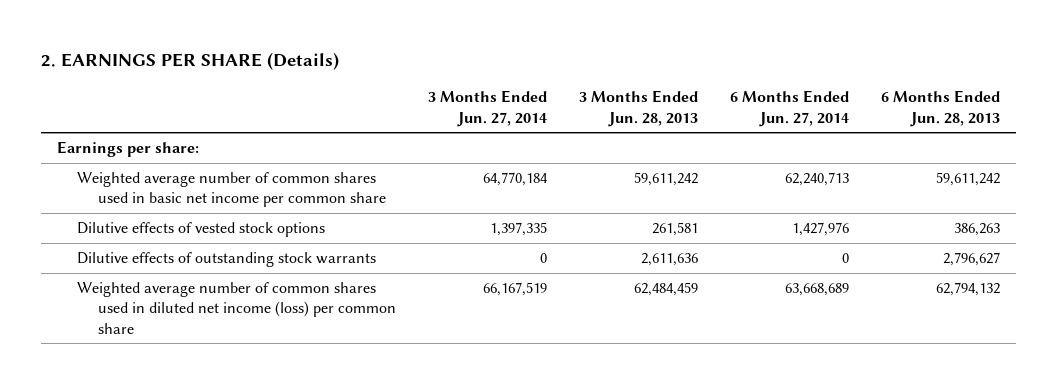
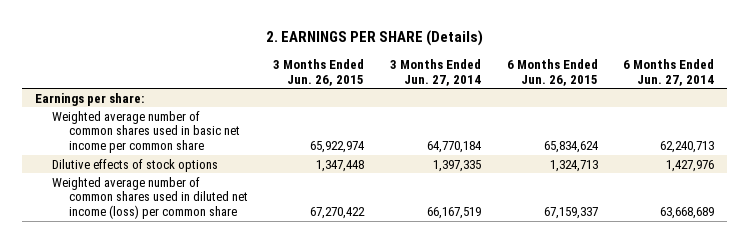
- | 3 Months Ended Jun. 27, 2014 | 3 Months Ended Jun. 28, 2013 | 6 Months Ended Jun. 27, 2014 | 6 Months Ended Jun. 28, 2013
+ | 3 Months Ended Jun. 26, 2015 | 3 Months Ended Jun. 27, 2014 | 6 Months Ended Jun. 26, 2015 | 6 Months Ended Jun. 27, 2014
- Dilutive effects of vested stock options | 1,397,335 | 261,581 | 1,427,976 | 386,263
- Dilutive effects of outstanding stock warrants | 0 | 2,611,636 | 0 | 2,796,627
+ Dilutive effects of stock options | 1,347,448 | 1,397,335 | 1,324,713 | 1,427,976

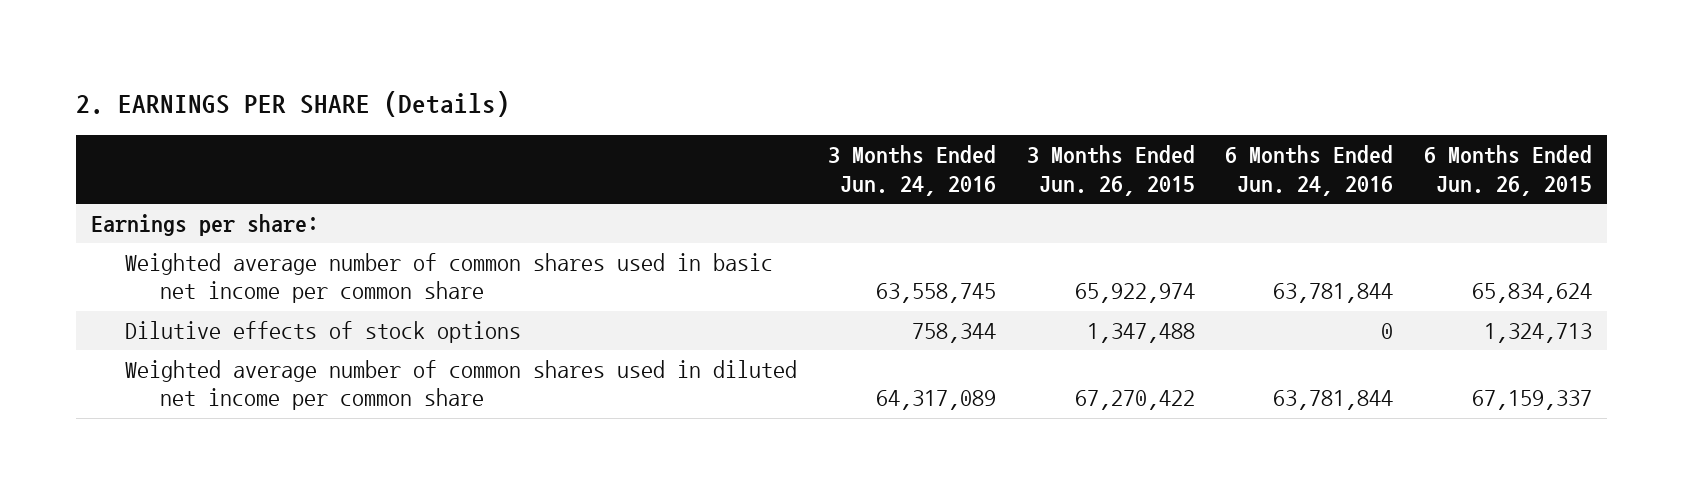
- | 3 Months Ended Jun. 26, 2015 | 3 Months Ended Jun. 27, 2014 | 6 Months Ended Jun. 26, 2015 | 6 Months Ended Jun. 27, 2014
+ | 3 Months Ended Jun. 24, 2016 | 3 Months Ended Jun. 26, 2015 | 6 Months Ended Jun. 24, 2016 | 6 Months Ended Jun. 26, 2015
- Dilutive effects of stock options | 1,347,448 | 1,397,335 | 1,324,713 | 1,427,976
- Weighted average number of common shares used in diluted net income (loss) per common share | 67,270,422 | 66,167,519 | 67,159,337 | 63,668,689
+ Dilutive effects of stock options | 758,344 | 1,347,488 | 0 | 1,324,713
+ Weighted average number of common shares used in diluted net income per common share | 64,317,089 | 67,270,422 | 63,781,844 | 67,159,337

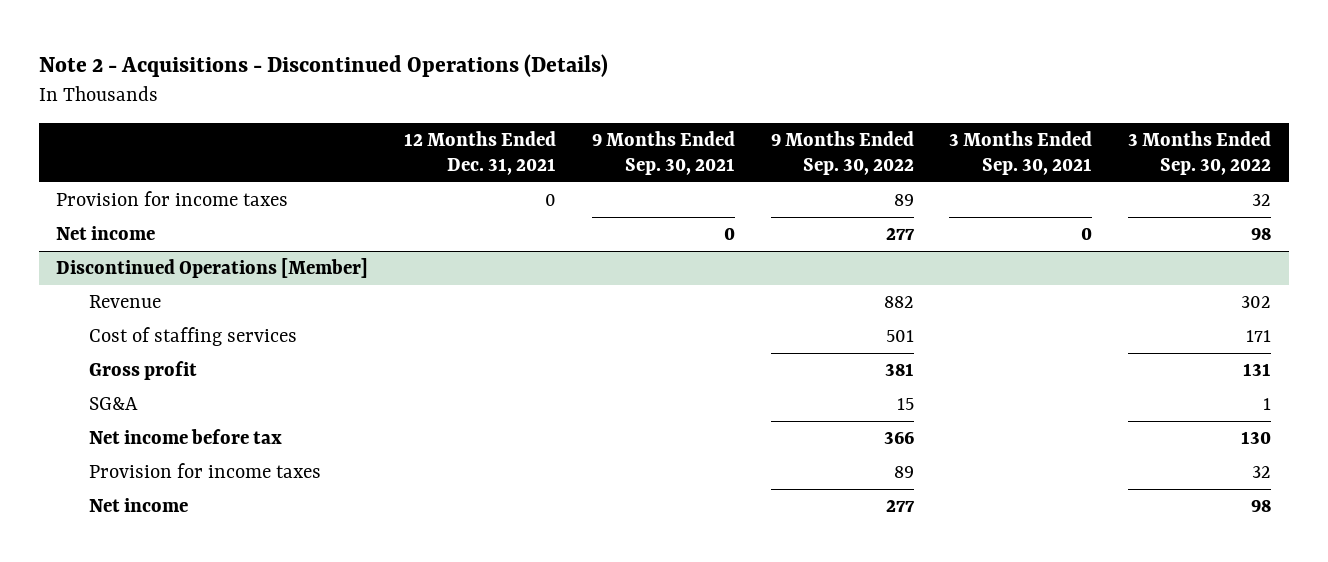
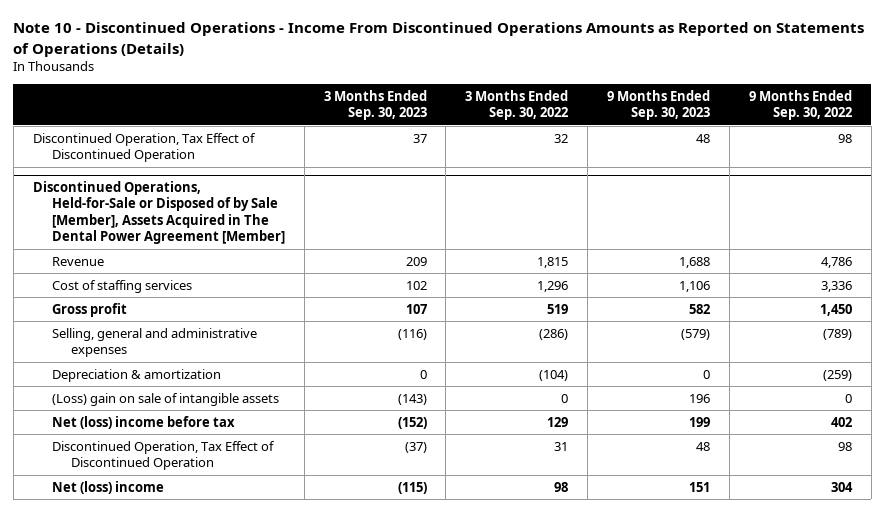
- Note 2 - Acquisitions - Discontinued Operations (Details)
+ Note 10 - Discontinued Operations - Income From Discontinued Operations Amounts as Reported on Statements of Operations (Details)
- | 12 Months Ended Dec. 31, 2021 | 9 Months Ended Sep. 30, 2021 | 9 Months Ended Sep. 30, 2022 | 3 Months Ended Sep. 30, 2021 | 3 Months Ended Sep. 30, 2022
+ | 3 Months Ended Sep. 30, 2023 | 3 Months Ended Sep. 30, 2022 | 9 Months Ended Sep. 30, 2023 | 9 Months Ended Sep. 30, 2022
- Provision for income taxes | 0 | | 89 | | 32
- Net income | | 0 | 277 | 0 | 98
- Discontinued Operations [Member]
- Revenue | | | 882 | | 302
- Cost of staffing services | | | 501 | | 171
- Gross profit | | | 381 | | 131
- SG&A | | | 15 | | 1
- Net income before tax | | | 366 | | 130
- Provision for income taxes | | | 89 | | 32
- Net income | | | 277 | | 98
+ Discontinued Operation, Tax Effect of Discontinued Operation | 37 | 32 | 48 | 98
+ Discontinued Operations, Held-for-Sale or Disposed of by Sale [Member], Assets Acquired in The Dental Power Agreement [Member]
+ Revenue | 209 | 1,815 | 1,688 | 4,786
+ Cost of staffing services | 102 | 1,296 | 1,106 | 3,336
+ Gross profit | 107 | 519 | 582 | 1,450
+ Selling, general and administrative expenses | (116) | (286) | (579) | (789)
+ Depreciation & amortization | 0 | (104) | 0 | (259)
+ (Loss) gain on sale of intangible assets | (143) | 0 | 196 | 0
+ Net (loss) income before tax | (152) | 129 | 199 | 402
+ Discontinued Operation, Tax Effect of Discontinued Operation | (37) | 31 | 48 | 98
+ Net (loss) income | (115) | 98 | 151 | 304

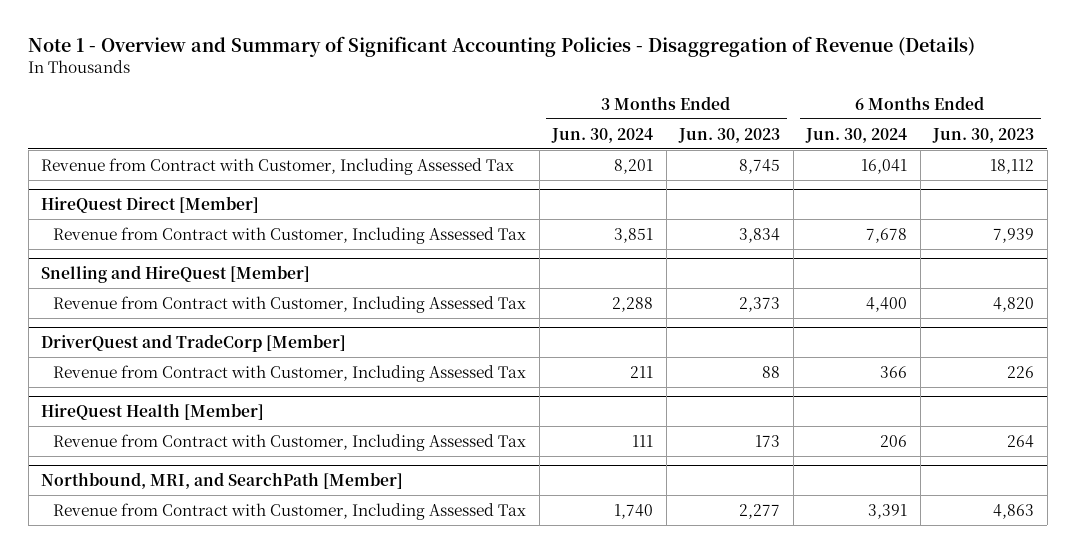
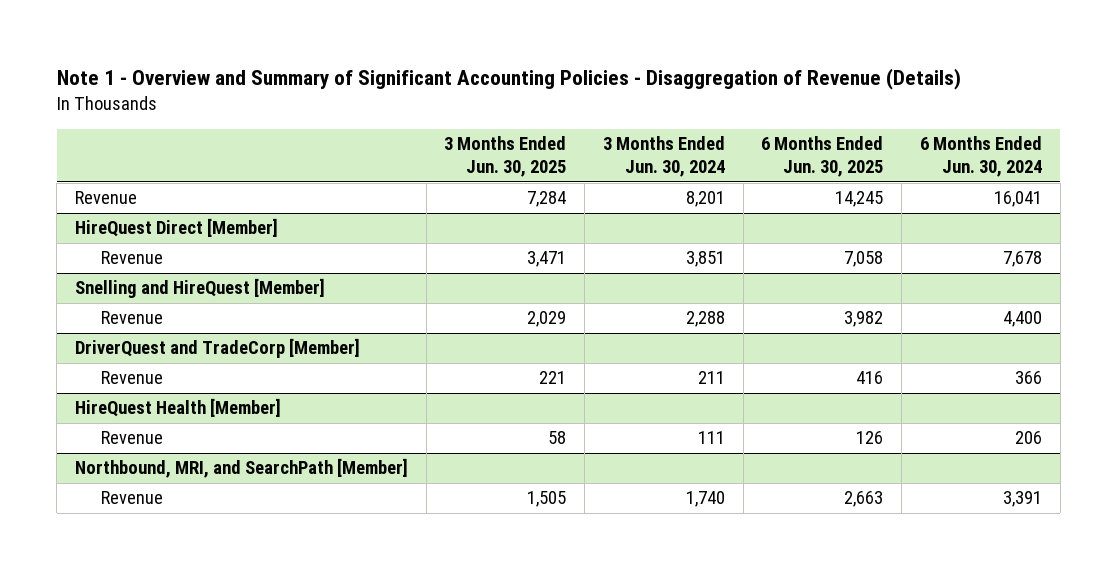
- | 3 Months Ended Jun. 30, 2024 | 3 Months Ended Jun. 30, 2023 | 6 Months Ended Jun. 30, 2024 | 6 Months Ended Jun. 30, 2023
+ | 3 Months Ended Jun. 30, 2025 | 3 Months Ended Jun. 30, 2024 | 6 Months Ended Jun. 30, 2025 | 6 Months Ended Jun. 30, 2024
- Revenue from Contract with Customer, Including Assessed Tax | 8,201 | 8,745 | 16,041 | 18,112
+ Revenue | 7,284 | 8,201 | 14,245 | 16,041
@ HireQuest Direct [Member]
- Revenue from Contract with Customer, Including Assessed Tax | 3,851 | 3,834 | 7,678 | 7,939
+ Revenue | 3,471 | 3,851 | 7,058 | 7,678
@ Snelling and HireQuest [Member]
- Revenue from Contract with Customer, Including Assessed Tax | 2,288 | 2,373 | 4,400 | 4,820
+ Revenue | 2,029 | 2,288 | 3,982 | 4,400
@ DriverQuest and TradeCorp [Member]
- Revenue from Contract with Customer, Including Assessed Tax | 211 | 88 | 366 | 226
+ Revenue | 221 | 211 | 416 | 366
@ HireQuest Health [Member]
- Revenue from Contract with Customer, Including Assessed Tax | 111 | 173 | 206 | 264
+ Revenue | 58 | 111 | 126 | 206
@ Northbound, MRI, and SearchPath [Member]
- Revenue from Contract with Customer, Including Assessed Tax | 1,740 | 2,277 | 3,391 | 4,863
+ Revenue | 1,505 | 1,740 | 2,663 | 3,391

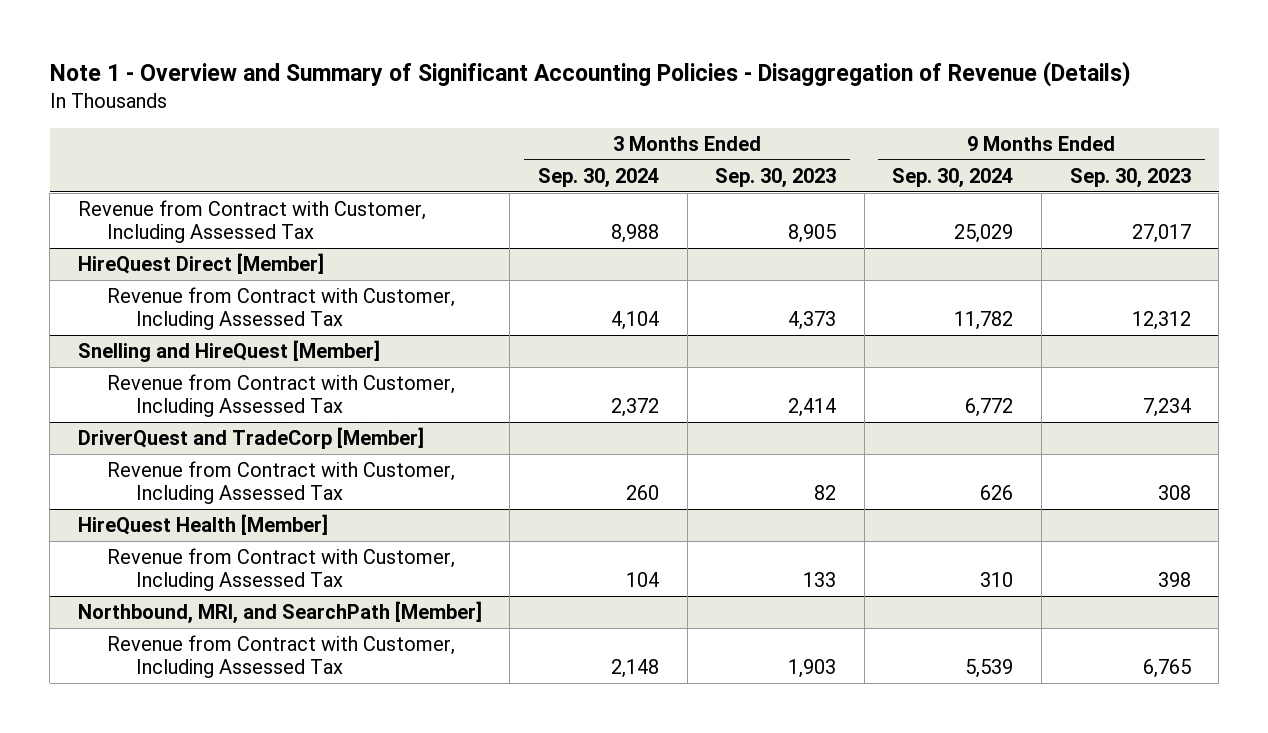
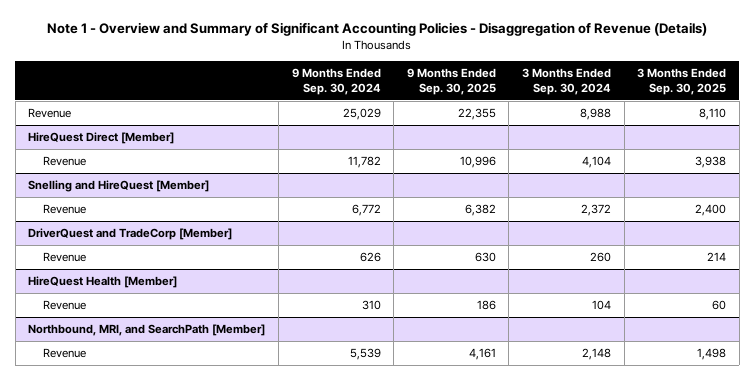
- | 3 Months Ended Sep. 30, 2024 | 3 Months Ended Sep. 30, 2023 | 9 Months Ended Sep. 30, 2024 | 9 Months Ended Sep. 30, 2023
+ | 9 Months Ended Sep. 30, 2024 | 9 Months Ended Sep. 30, 2025 | 3 Months Ended Sep. 30, 2024 | 3 Months Ended Sep. 30, 2025
- Revenue from Contract with Customer, Including Assessed Tax | 8,988 | 8,905 | 25,029 | 27,017
+ Revenue | 25,029 | 22,355 | 8,988 | 8,110
@ HireQuest Direct [Member]
- Revenue from Contract with Customer, Including Assessed Tax | 4,104 | 4,373 | 11,782 | 12,312
+ Revenue | 11,782 | 10,996 | 4,104 | 3,938
@ Snelling and HireQuest [Member]
- Revenue from Contract with Customer, Including Assessed Tax | 2,372 | 2,414 | 6,772 | 7,234
+ Revenue | 6,772 | 6,382 | 2,372 | 2,400
@ DriverQuest and TradeCorp [Member]
- Revenue from Contract with Customer, Including Assessed Tax | 260 | 82 | 626 | 308
+ Revenue | 626 | 630 | 260 | 214
@ HireQuest Health [Member]
- Revenue from Contract with Customer, Including Assessed Tax | 104 | 133 | 310 | 398
+ Revenue | 310 | 186 | 104 | 60
@ Northbound, MRI, and SearchPath [Member]
- Revenue from Contract with Customer, Including Assessed Tax | 2,148 | 1,903 | 5,539 | 6,765
+ Revenue | 5,539 | 4,161 | 2,148 | 1,498

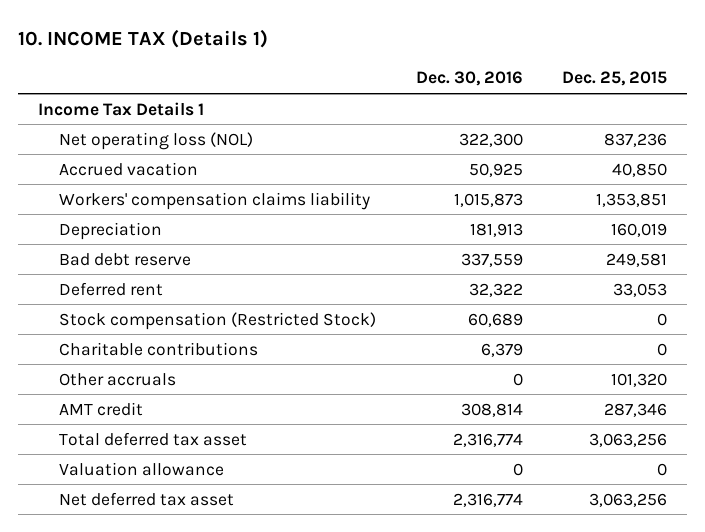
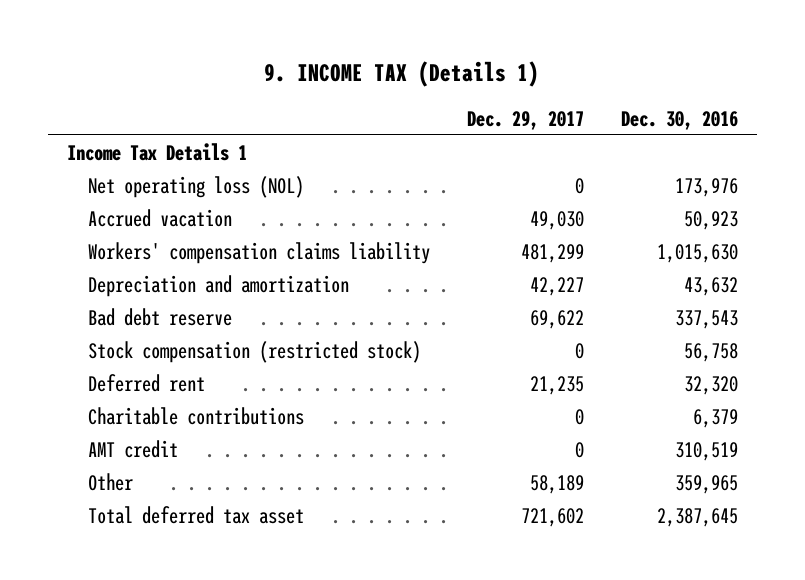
- 10. INCOME TAX (Details 1)
+ 9. INCOME TAX (Details 1)
- | Dec. 30, 2016 | Dec. 25, 2015
+ | Dec. 29, 2017 | Dec. 30, 2016
- Net operating loss (NOL) | 322,300 | 837,236
- Accrued vacation | 50,925 | 40,850
- Workers' compensation claims liability | 1,015,873 | 1,353,851
- Depreciation | 181,913 | 160,019
- Bad debt reserve | 337,559 | 249,581
- Deferred rent | 32,322 | 33,053
- Stock compensation (Restricted Stock) | 60,689 | 0
+ Net operating loss (NOL) | 0 | 173,976
+ Accrued vacation | 49,030 | 50,923
+ Workers' compensation claims liability | 481,299 | 1,015,630
+ Depreciation and amortization | 42,227 | 43,632
+ Bad debt reserve | 69,622 | 337,543
+ Stock compensation (restricted stock) | 0 | 56,758
+ Deferred rent | 21,235 | 32,320
- Other accruals | 0 | 101,320
- AMT credit | 308,814 | 287,346
- Total deferred tax asset | 2,316,774 | 3,063,256
- Valuation allowance | 0 | 0
- Net deferred tax asset | 2,316,774 | 3,063,256
+ AMT credit | 0 | 310,519
+ Other | 58,189 | 359,965
+ Total deferred tax asset | 721,602 | 2,387,645

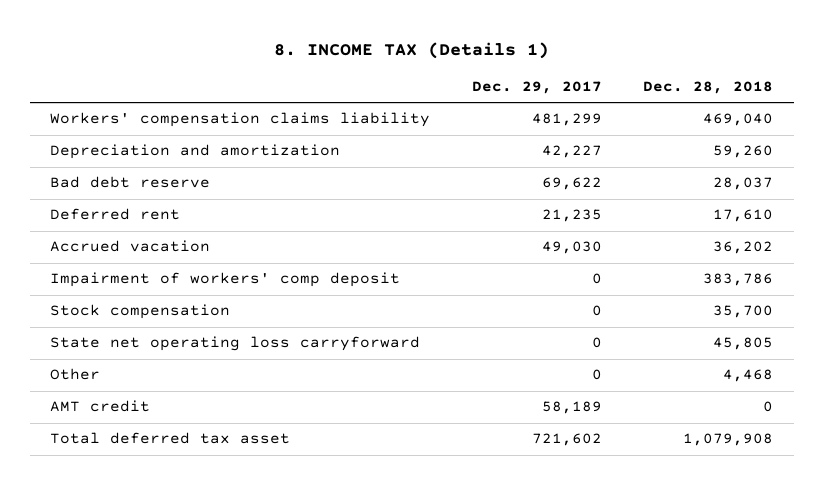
- 9. INCOME TAX (Details 1)
+ 8. INCOME TAX (Details 1)
- | Dec. 29, 2017 | Dec. 30, 2016
+ | Dec. 29, 2017 | Dec. 28, 2018
- Income Tax Details 1
- Net operating loss (NOL) | 0 | 173,976
- Stock compensation (restricted stock) | 0 | 56,758
- Charitable contributions | 0 | 6,379
- AMT credit | 0 | 310,519
- Other | 58,189 | 359,965
moved down: Accrued vacation | 49,030 | 36,202
+ Impairment of workers' comp deposit | 0 | 383,786
+ Stock compensation | 0 | 35,700
+ State net operating loss carryforward | 0 | 45,805
+ Other | 0 | 4,468
+ AMT credit | 58,189 | 0

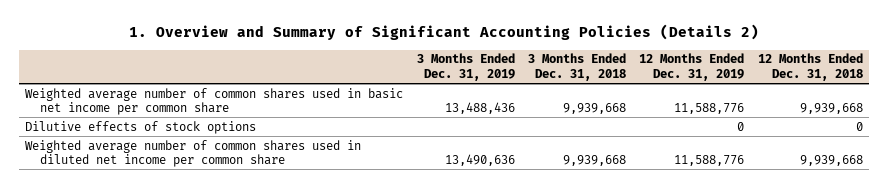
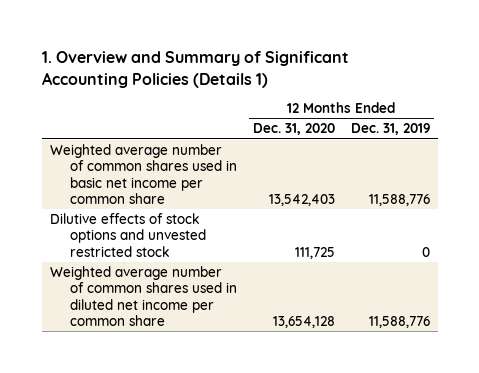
- 1. Overview and Summary of Significant Accounting Policies (Details 2)
+ 1. Overview and Summary of Significant Accounting Policies (Details 1)
- | 3 Months Ended Dec. 31, 2019 | 3 Months Ended Dec. 31, 2018 | 12 Months Ended Dec. 31, 2019 | 12 Months Ended Dec. 31, 2018
+ | 12 Months Ended Dec. 31, 2020 | 12 Months Ended Dec. 31, 2019
- Dilutive effects of stock options | | | 0 | 0
+ Dilutive effects of stock options and unvested restricted stock | 111,725 | 0

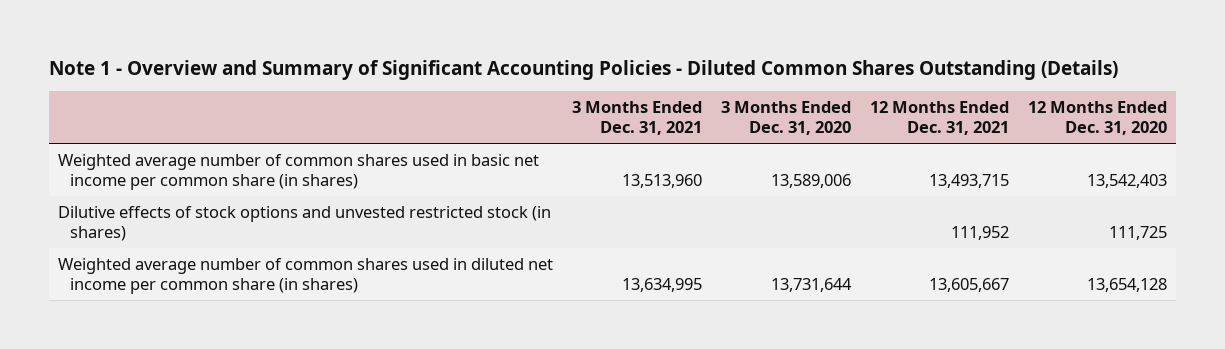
- 1. Overview and Summary of Significant Accounting Policies (Details 1)
+ Note 1 - Overview and Summary of Significant Accounting Policies - Diluted Common Shares Outstanding (Details)
- | 12 Months Ended Dec. 31, 2020 | 12 Months Ended Dec. 31, 2019
+ | 3 Months Ended Dec. 31, 2021 | 3 Months Ended Dec. 31, 2020 | 12 Months Ended Dec. 31, 2021 | 12 Months Ended Dec. 31, 2020
- Weighted average number of common shares used in basic net income per common share | 13,542,403 | 11,588,776
- Dilutive effects of stock options and unvested restricted stock | 111,725 | 0
- Weighted average number of common shares used in diluted net income per common share | 13,654,128 | 11,588,776
+ Weighted average number of common shares used in basic net income per common share (in shares) | 13,513,960 | 13,589,006 | 13,493,715 | 13,542,403
+ Dilutive effects of stock options and unvested restricted stock (in shares) | | | 111,952 | 111,725
+ Weighted average number of common shares used in diluted net income per common share (in shares) | 13,634,995 | 13,731,644 | 13,605,667 | 13,654,128

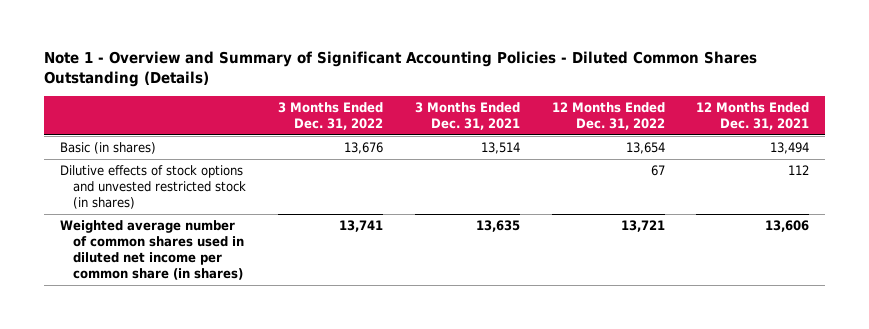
- | 3 Months Ended Dec. 31, 2021 | 3 Months Ended Dec. 31, 2020 | 12 Months Ended Dec. 31, 2021 | 12 Months Ended Dec. 31, 2020
+ | 3 Months Ended Dec. 31, 2022 | 3 Months Ended Dec. 31, 2021 | 12 Months Ended Dec. 31, 2022 | 12 Months Ended Dec. 31, 2021
- Weighted average number of common shares used in basic net income per common share (in shares) | 13,513,960 | 13,589,006 | 13,493,715 | 13,542,403
- Dilutive effects of stock options and unvested restricted stock (in shares) | | | 111,952 | 111,725
- Weighted average number of common shares used in diluted net income per common share (in shares) | 13,634,995 | 13,731,644 | 13,605,667 | 13,654,128
+ Basic (in shares) | 13,676 | 13,514 | 13,654 | 13,494
+ Dilutive effects of stock options and unvested restricted stock (in shares) | | | 67 | 112
+ Weighted average number of common shares used in diluted net income per common share (in shares) | 13,741 | 13,635 | 13,721 | 13,606

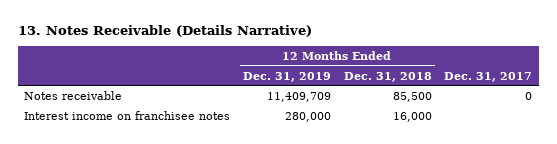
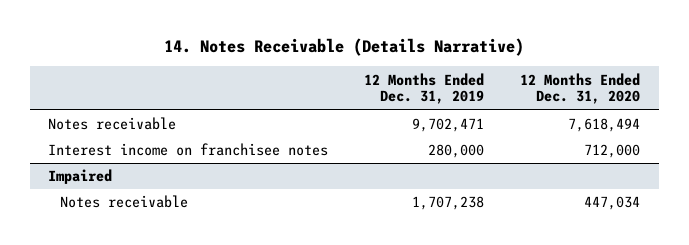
- 13. Notes Receivable (Details Narrative)
+ 14. Notes Receivable (Details Narrative)
- | 12 Months Ended Dec. 31, 2019 | 12 Months Ended Dec. 31, 2018 | Dec. 31, 2017
+ | 12 Months Ended Dec. 31, 2019 | 12 Months Ended Dec. 31, 2020
- Notes receivable | 11,409,709 | 85,500 | 0
+ Notes receivable | 9,702,471 | 7,618,494
+ Impaired
+ Notes receivable | 1,707,238 | 447,034

